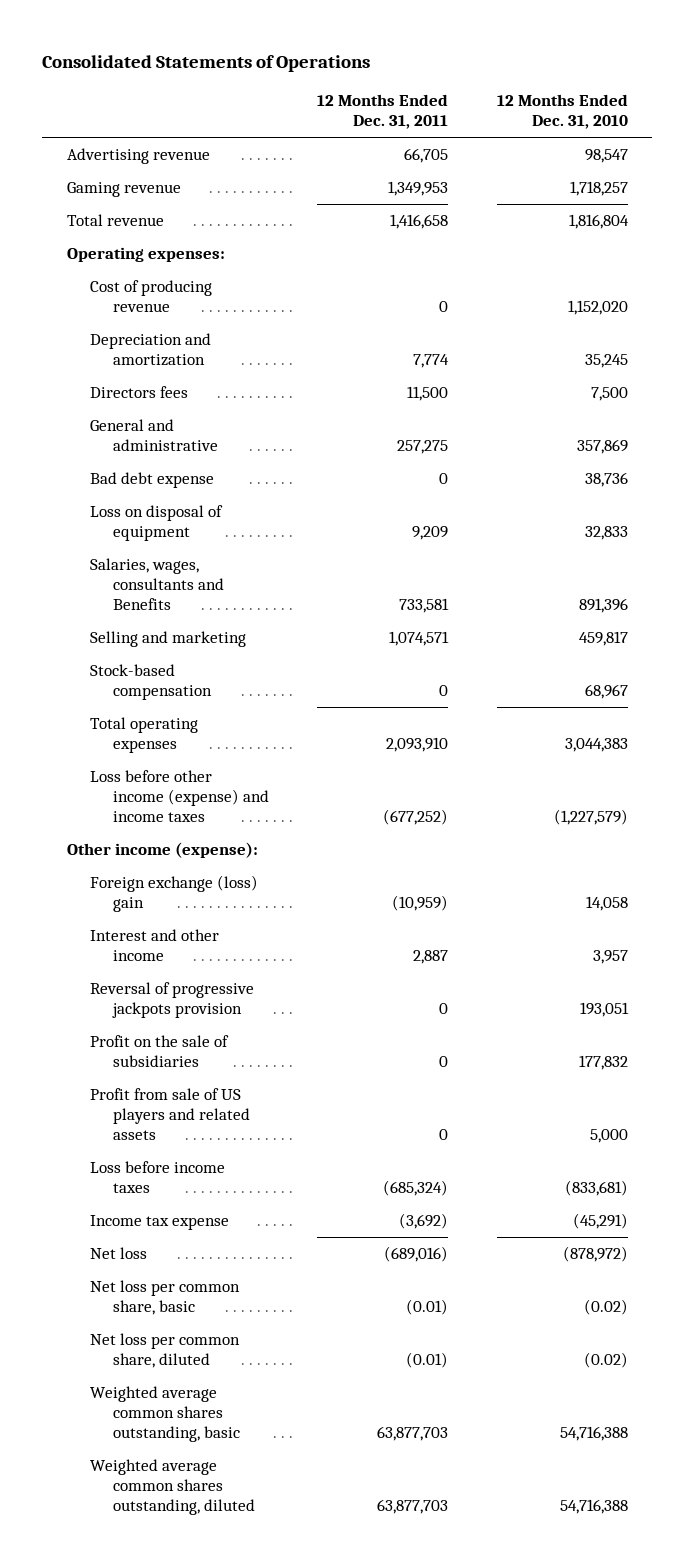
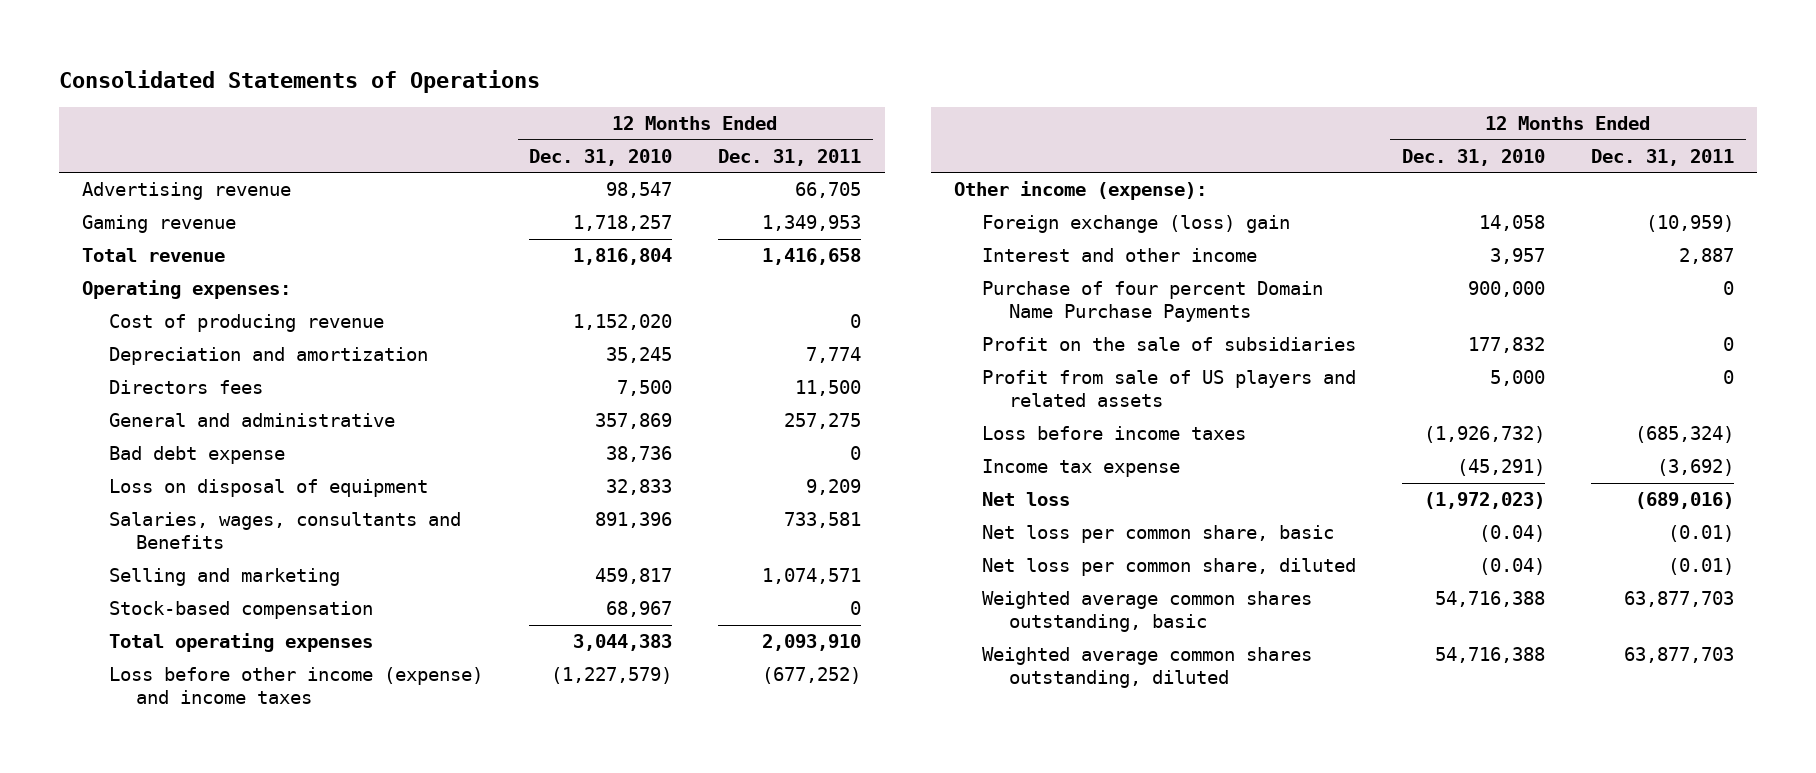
- | 12 Months Ended Dec. 31, 2011 | 12 Months Ended Dec. 31, 2010
+ | 12 Months Ended Dec. 31, 2010 | 12 Months Ended Dec. 31, 2011
- Reversal of progressive jackpots provision | 0 | 193,051
+ Purchase of four percent Domain Name Purchase Payments | 900,000 | 0
- Loss before income taxes | (685,324) | (833,681)
+ Loss before income taxes | (1,926,732) | (685,324)
- Net loss | (689,016) | (878,972)
- Net loss per common share, basic | (0.01) | (0.02)
- Net loss per common share, diluted | (0.01) | (0.02)
+ Net loss | (1,972,023) | (689,016)
+ Net loss per common share, basic | (0.04) | (0.01)
+ Net loss per common share, diluted | (0.04) | (0.01)

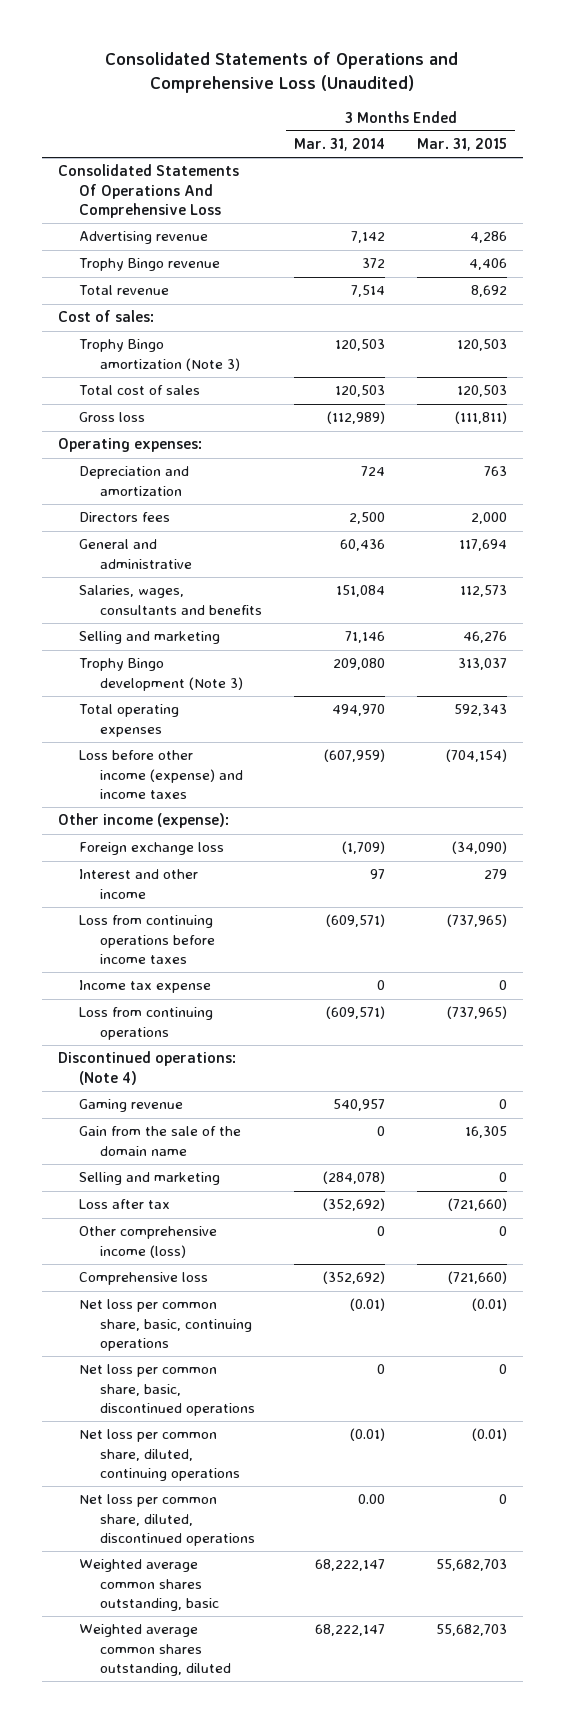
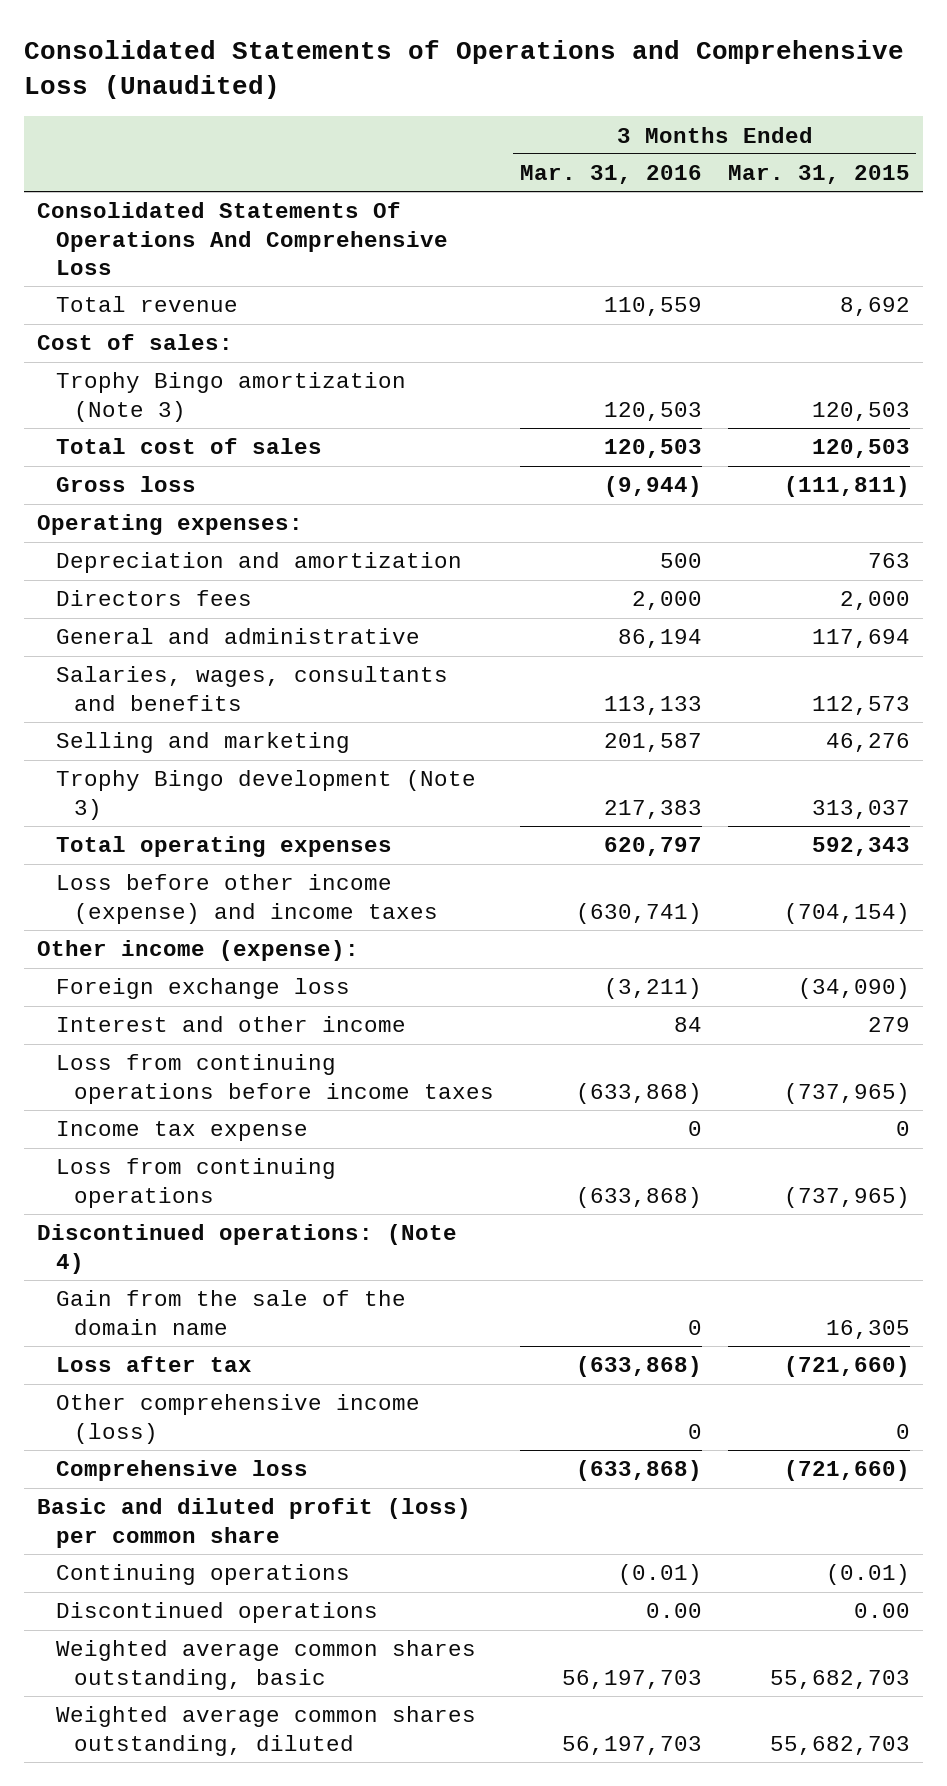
- | 3 Months Ended Mar. 31, 2014 | 3 Months Ended Mar. 31, 2015
+ | 3 Months Ended Mar. 31, 2016 | 3 Months Ended Mar. 31, 2015
- Advertising revenue | 7,142 | 4,286
- Trophy Bingo revenue | 372 | 4,406
- Gaming revenue | 540,957 | 0
- Selling and marketing | (284,078) | 0
- Net loss per common share, basic, continuing operations | (0.01) | (0.01)
- Net loss per common share, basic, discontinued operations | 0 | 0
- Net loss per common share, diluted, continuing operations | (0.01) | (0.01)
- Net loss per common share, diluted, discontinued operations | 0.00 | 0
+ Basic and diluted profit (loss) per common share
+ Continuing operations | (0.01) | (0.01)
+ Discontinued operations | 0.00 | 0.00

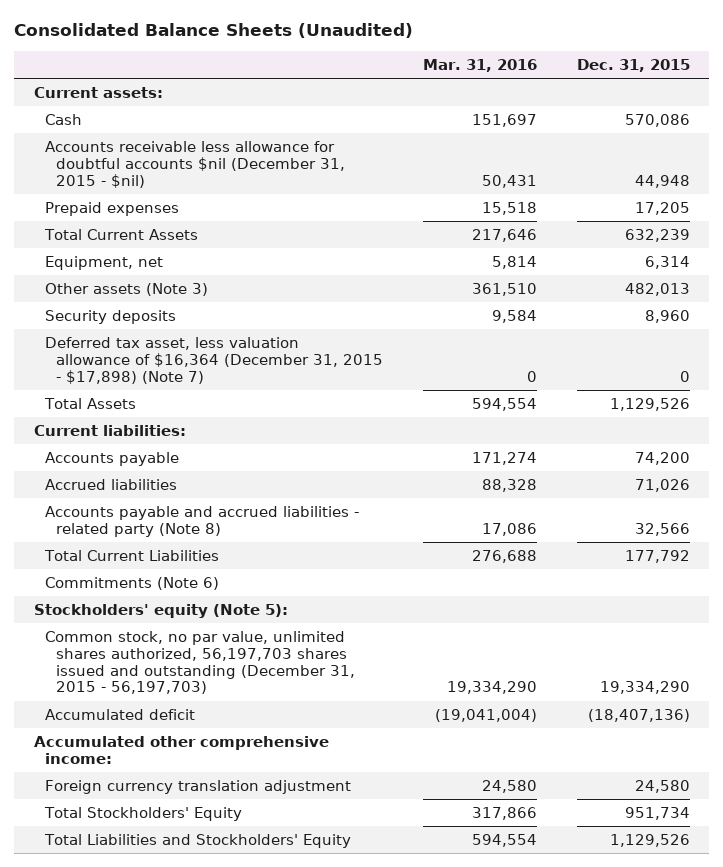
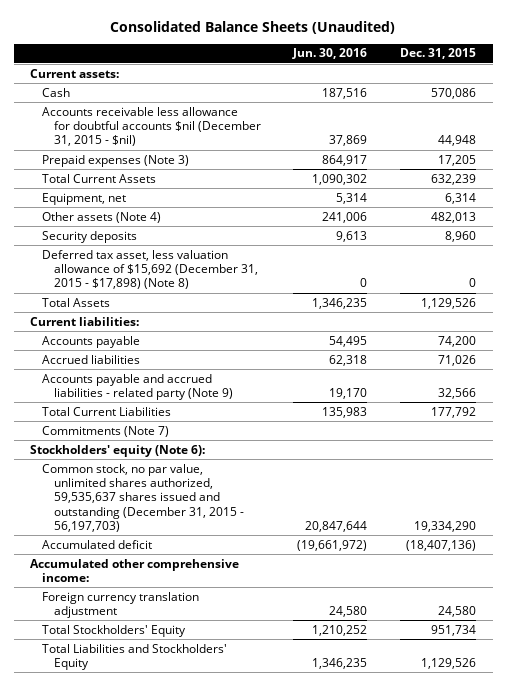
- | Mar. 31, 2016 | Dec. 31, 2015
+ | Jun. 30, 2016 | Dec. 31, 2015
- Prepaid expenses | 15,518 | 17,205
+ Prepaid expenses (Note 3) | 864,917 | 17,205
- Other assets (Note 3) | 361,510 | 482,013
+ Other assets (Note 4) | 241,006 | 482,013
- Deferred tax asset, less valuation allowance of $16,364 (December 31, 2015 - $17,898) (Note 7) | 0 | 0
+ Deferred tax asset, less valuation allowance of $15,692 (December 31, 2015 - $17,898) (Note 8) | 0 | 0
- Accounts payable and accrued liabilities - related party (Note 8) | 17,086 | 32,566
+ Accounts payable and accrued liabilities - related party (Note 9) | 19,170 | 32,566
- Commitments (Note 6)
- Stockholders' equity (Note 5):
- Common stock, no par value, unlimited shares authorized, 56,197,703 shares issued and outstanding (December 31, 2015 - 56,197,703) | 19,334,290 | 19,334,290
+ Commitments (Note 7)
+ Stockholders' equity (Note 6):
+ Common stock, no par value, unlimited shares authorized, 59,535,637 shares issued and outstanding (December 31, 2015 - 56,197,703) | 20,847,644 | 19,334,290

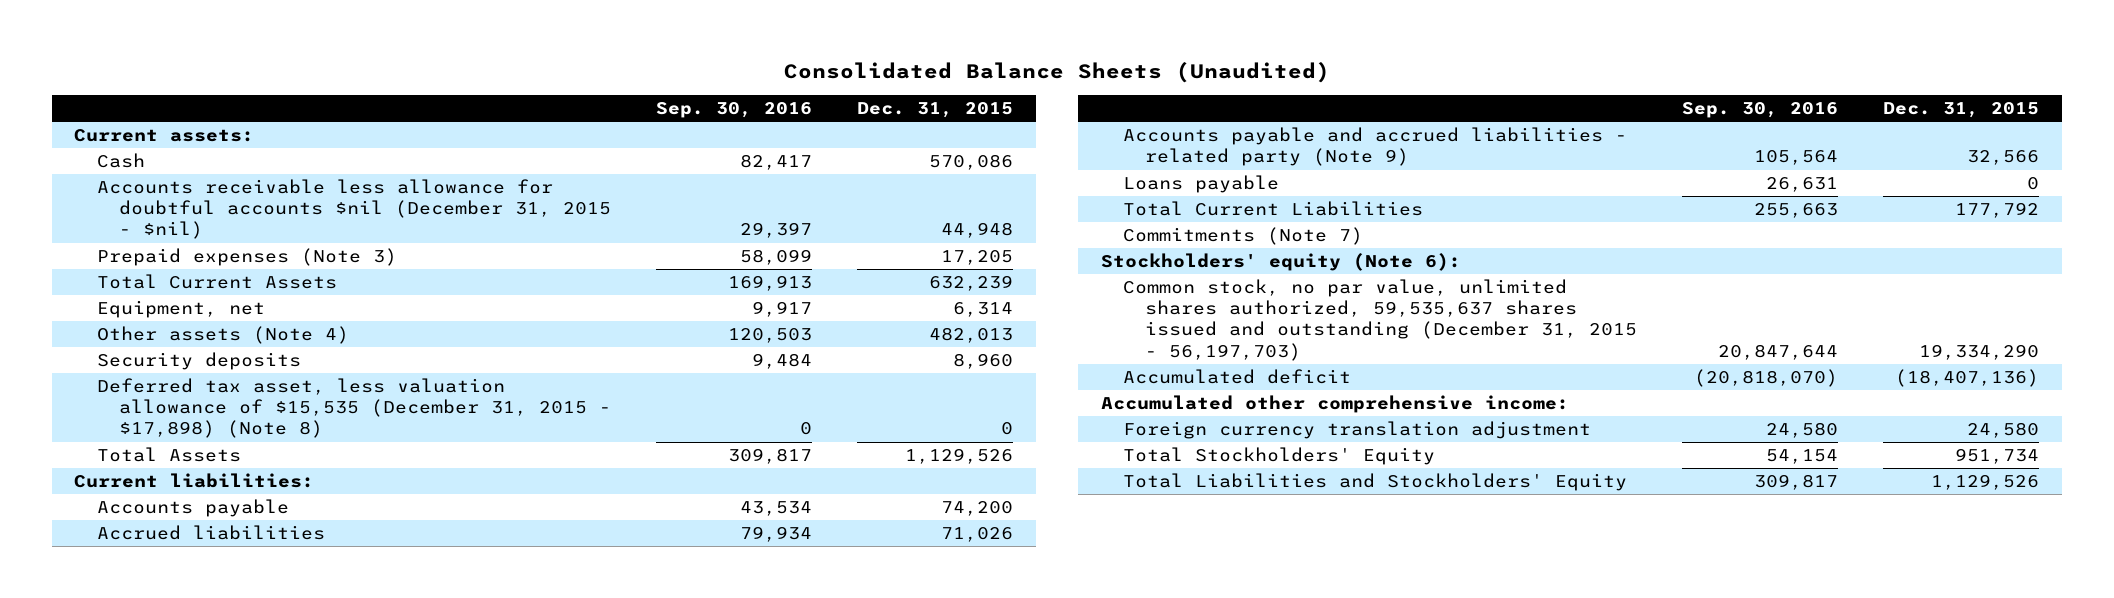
- | Jun. 30, 2016 | Dec. 31, 2015
+ | Sep. 30, 2016 | Dec. 31, 2015
- Deferred tax asset, less valuation allowance of $15,692 (December 31, 2015 - $17,898) (Note 8) | 0 | 0
+ Deferred tax asset, less valuation allowance of $15,535 (December 31, 2015 - $17,898) (Note 8) | 0 | 0
+ Loans payable | 26,631 | 0

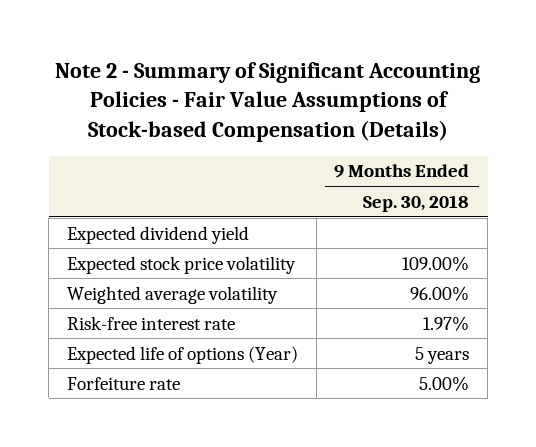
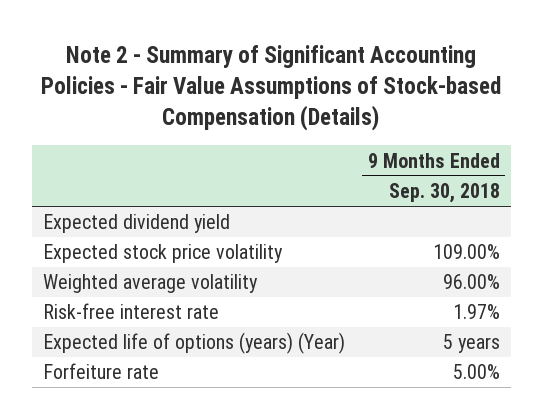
- Expected life of options (Year) | 5 years
+ Expected life of options (years) (Year) | 5 years

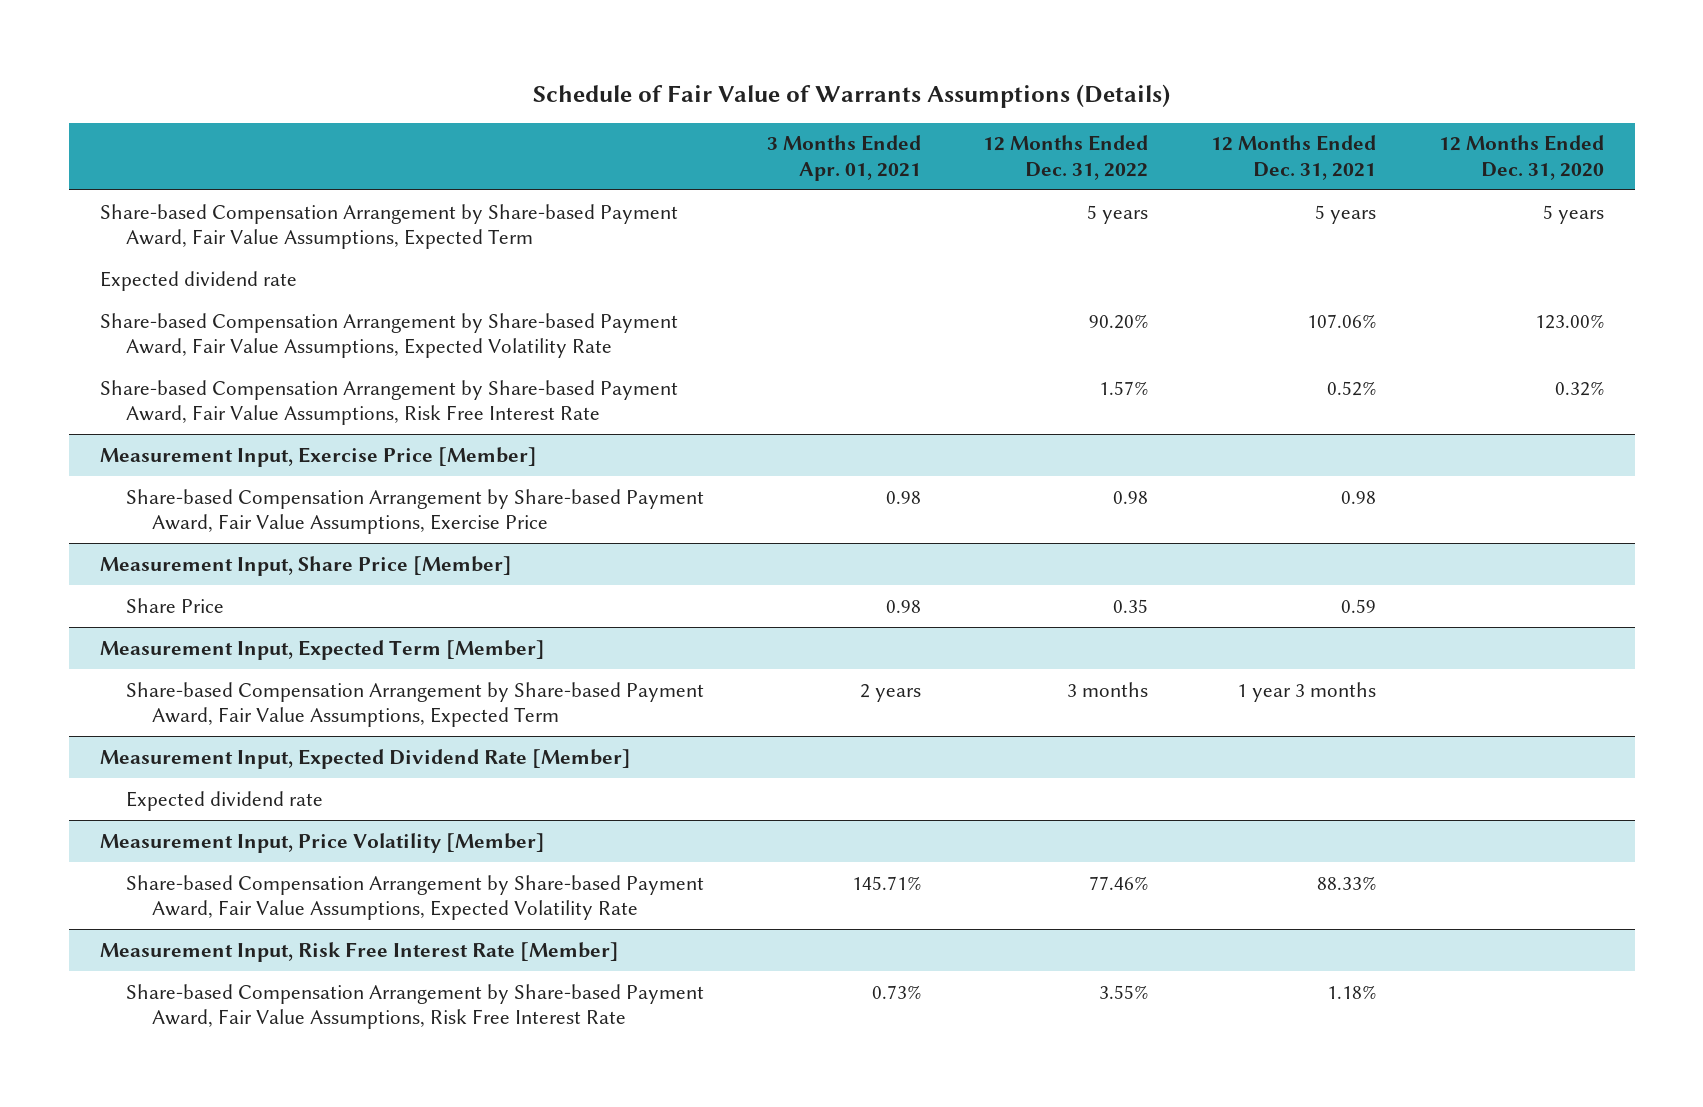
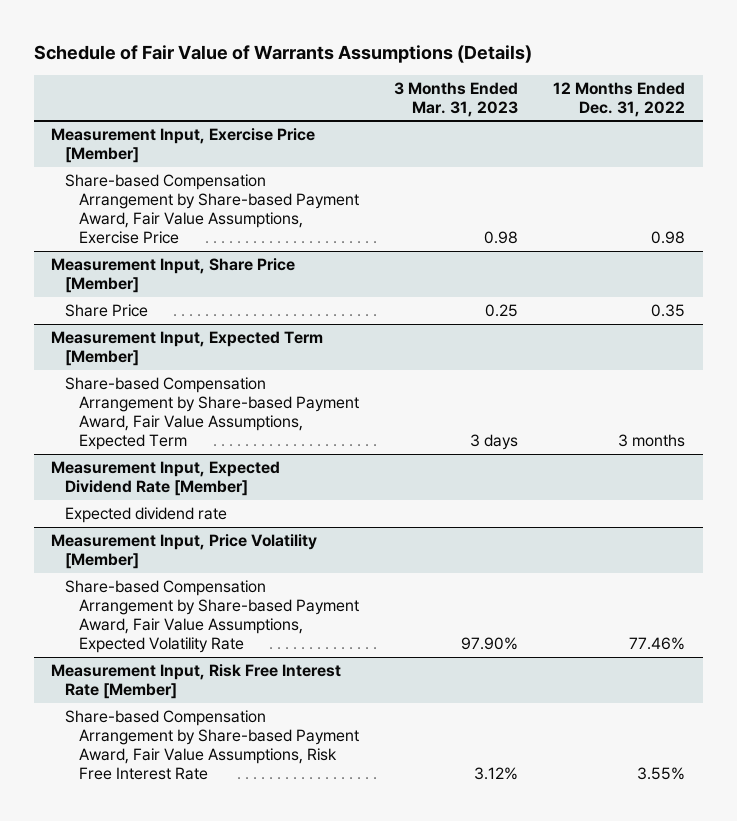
- | 3 Months Ended Apr. 01, 2021 | 12 Months Ended Dec. 31, 2022 | 12 Months Ended Dec. 31, 2021 | 12 Months Ended Dec. 31, 2020
+ | 3 Months Ended Mar. 31, 2023 | 12 Months Ended Dec. 31, 2022
- Share-based Compensation Arrangement by Share-based Payment Award, Fair Value Assumptions, Expected Term | | 5 years | 5 years | 5 years
- Expected dividend rate
- Share-based Compensation Arrangement by Share-based Payment Award, Fair Value Assumptions, Expected Volatility Rate | | 90.20% | 107.06% | 123.00%
- Share-based Compensation Arrangement by Share-based Payment Award, Fair Value Assumptions, Risk Free Interest Rate | | 1.57% | 0.52% | 0.32%

